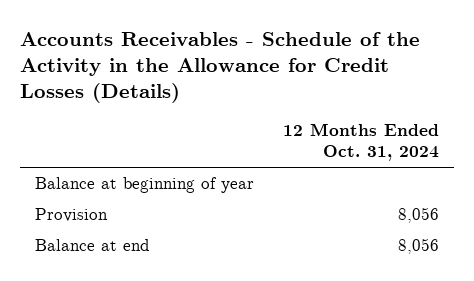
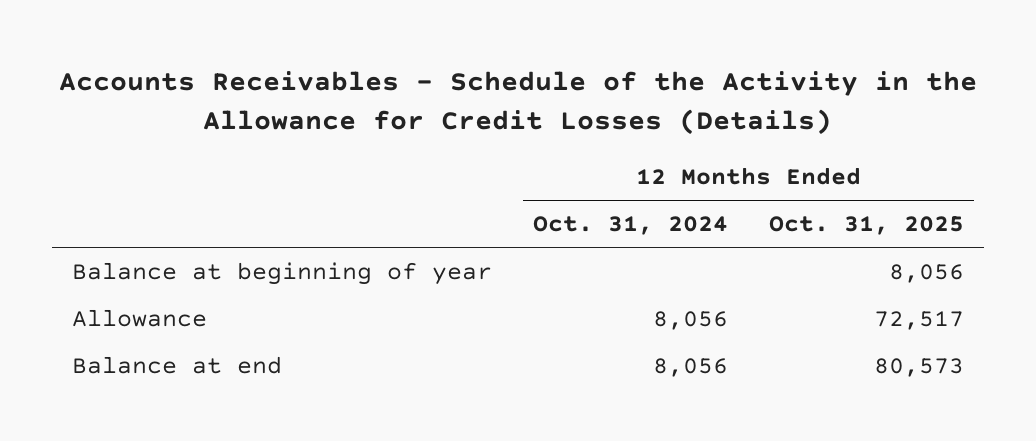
- | 12 Months Ended Oct. 31, 2024
+ | 12 Months Ended Oct. 31, 2024 | 12 Months Ended Oct. 31, 2025
- Provision | 8,056
+ Allowance | 8,056 | 72,517

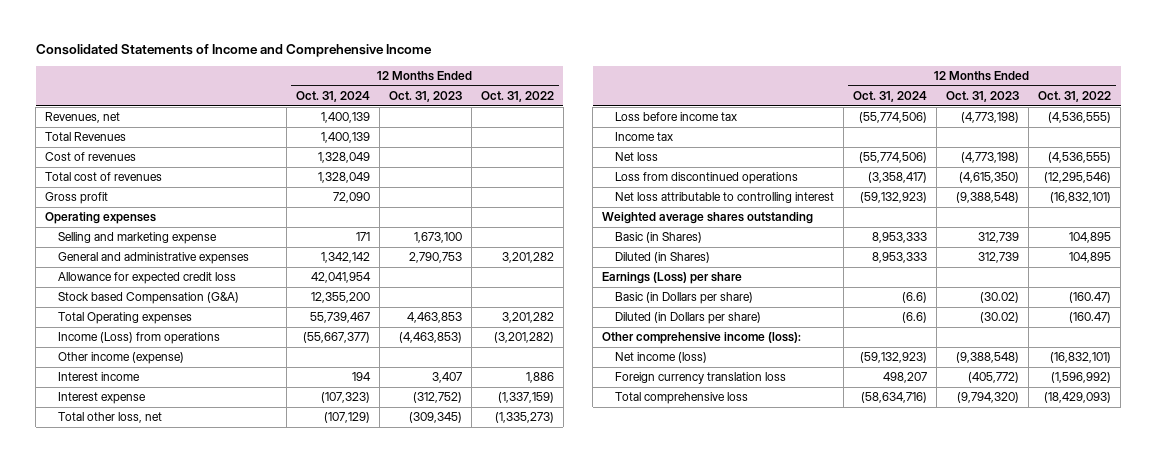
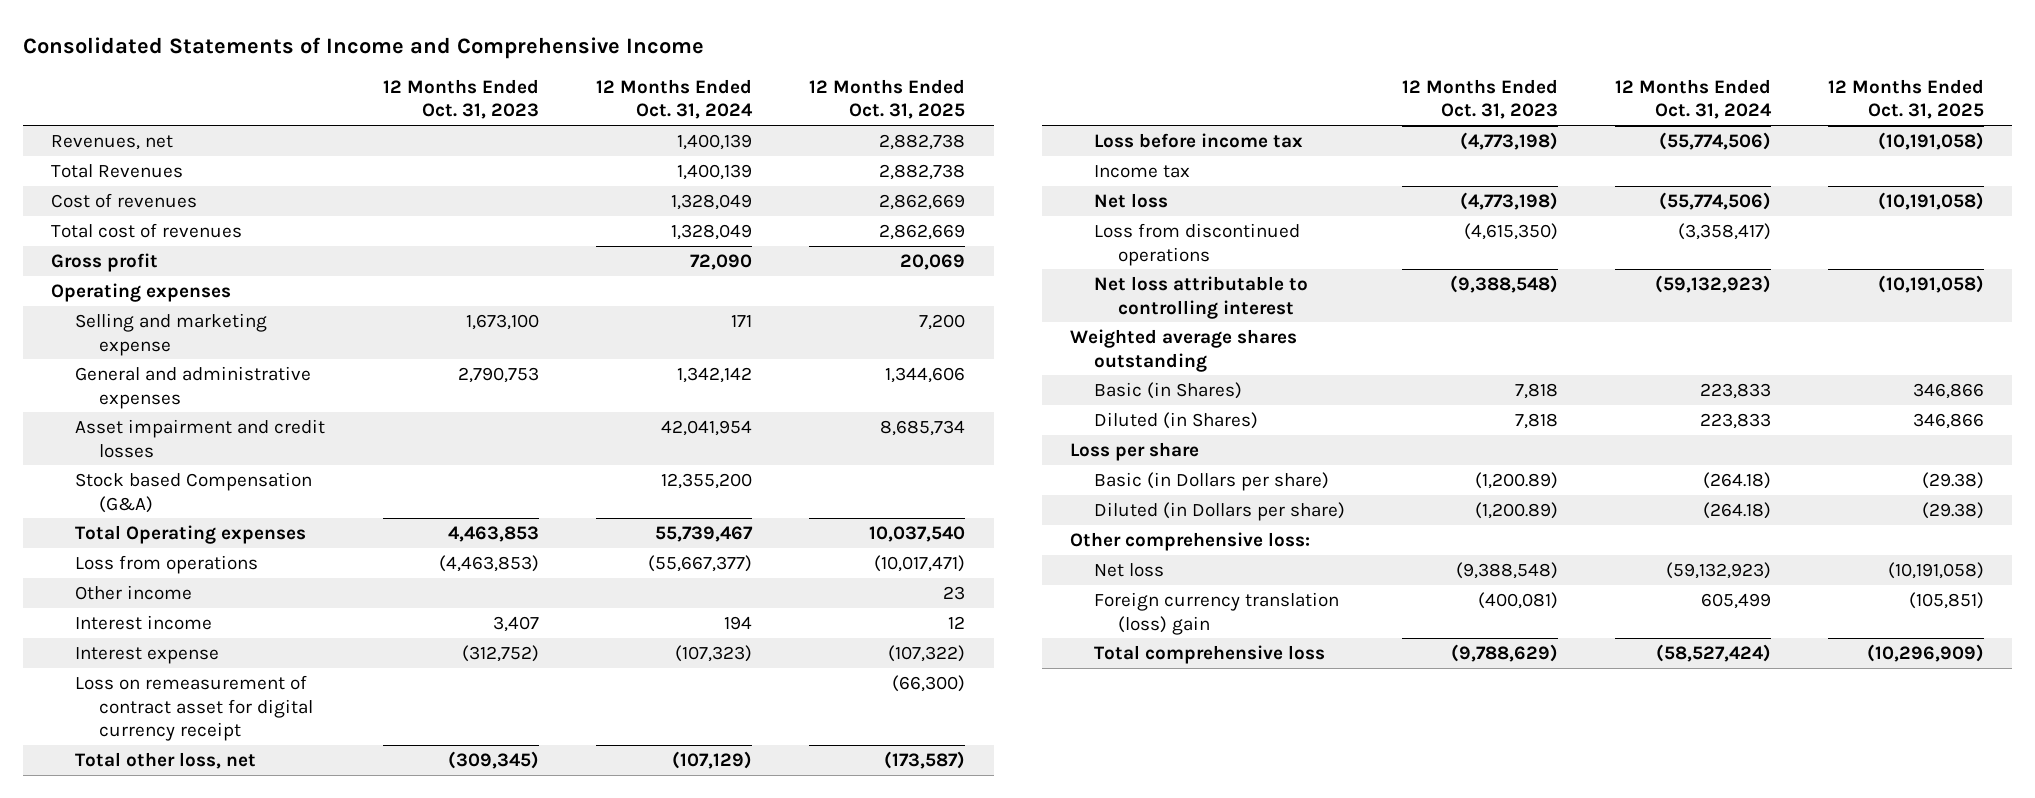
- | 12 Months Ended Oct. 31, 2024 | 12 Months Ended Oct. 31, 2023 | 12 Months Ended Oct. 31, 2022
+ | 12 Months Ended Oct. 31, 2023 | 12 Months Ended Oct. 31, 2024 | 12 Months Ended Oct. 31, 2025
- Allowance for expected credit loss | 42,041,954 | |
+ Asset impairment and credit losses | | 42,041,954 | 8,685,734
- Income (Loss) from operations | (55,667,377) | (4,463,853) | (3,201,282)
- Other income (expense)
+ Loss from operations | (4,463,853) | (55,667,377) | (10,017,471)
+ Other income | | | 23
+ Loss on remeasurement of contract asset for digital currency receipt | | | (66,300)
- Basic (in Shares) | 8,953,333 | 312,739 | 104,895
- Diluted (in Shares) | 8,953,333 | 312,739 | 104,895
- Earnings (Loss) per share
- Basic (in Dollars per share) | (6.6) | (30.02) | (160.47)
- Diluted (in Dollars per share) | (6.6) | (30.02) | (160.47)
- Other comprehensive income (loss):
- Net income (loss) | (59,132,923) | (9,388,548) | (16,832,101)
- Foreign currency translation loss | 498,207 | (405,772) | (1,596,992)
- Total comprehensive loss | (58,634,716) | (9,794,320) | (18,429,093)
+ Basic (in Shares) | 7,818 | 223,833 | 346,866
+ Diluted (in Shares) | 7,818 | 223,833 | 346,866
+ Loss per share
+ Basic (in Dollars per share) | (1,200.89) | (264.18) | (29.38)
+ Diluted (in Dollars per share) | (1,200.89) | (264.18) | (29.38)
+ Other comprehensive loss:
+ Net loss | (9,388,548) | (59,132,923) | (10,191,058)
+ Foreign currency translation (loss) gain | (400,081) | 605,499 | (105,851)
+ Total comprehensive loss | (9,788,629) | (58,527,424) | (10,296,909)

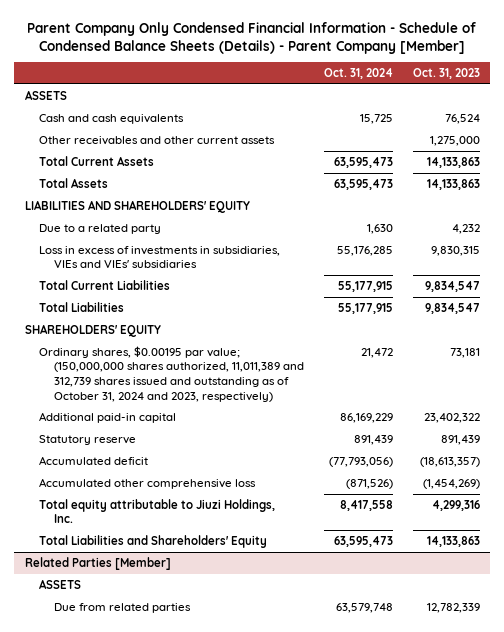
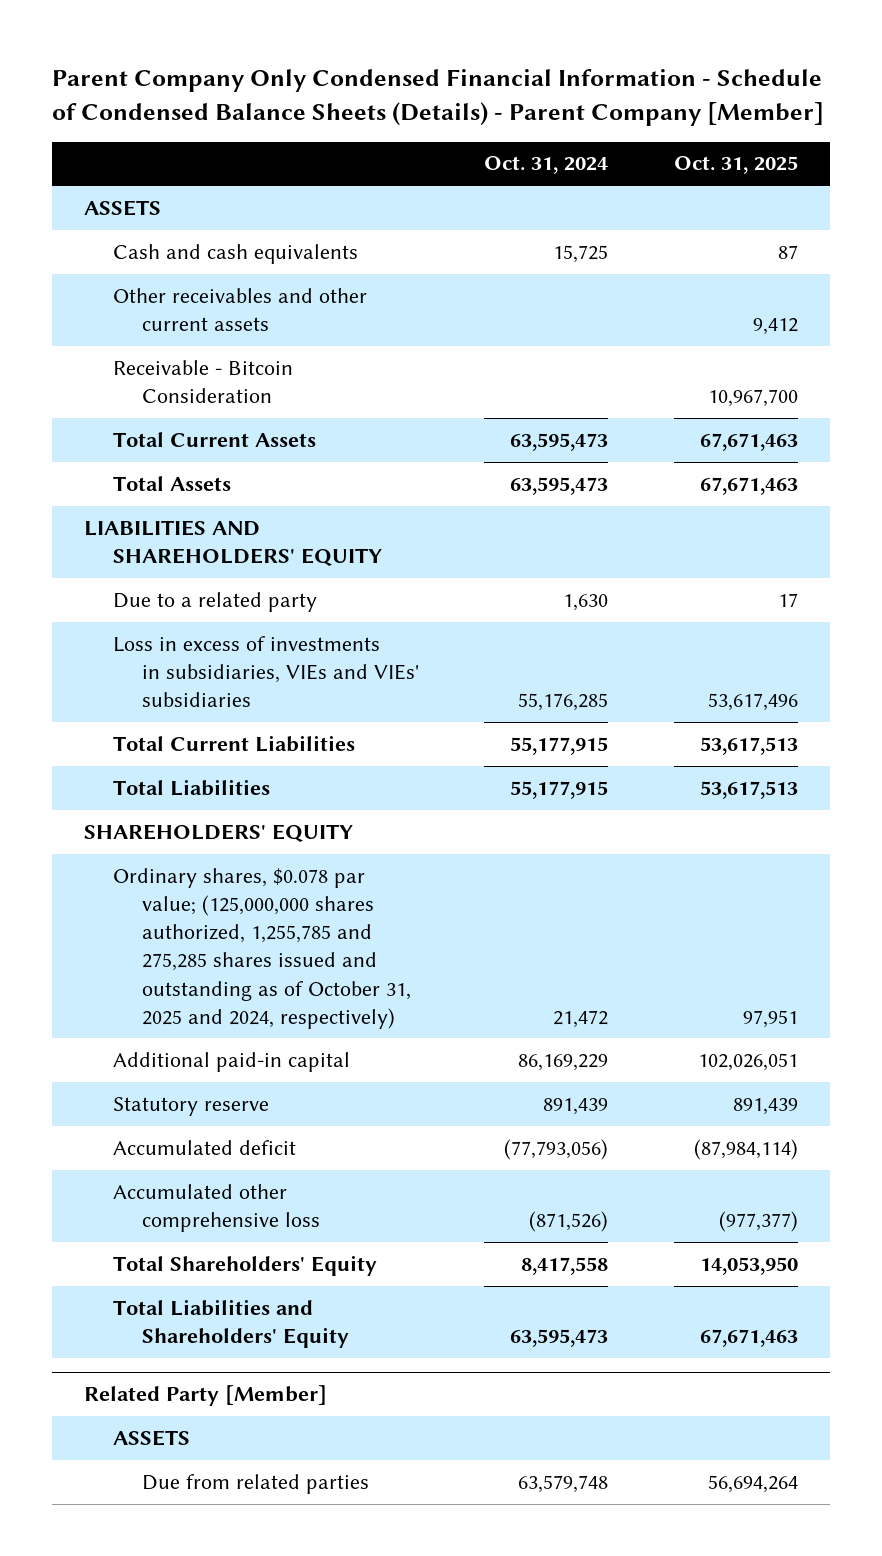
- | Oct. 31, 2024 | Oct. 31, 2023
+ | Oct. 31, 2024 | Oct. 31, 2025
+ Receivable - Bitcoin Consideration | | 10,967,700
- Ordinary shares, $0.00195 par value; (150,000,000 shares authorized, 11,011,389 and 312,739 shares issued and outstanding as of October 31, 2024 and 2023, respectively) | 21,472 | 73,181
+ Ordinary shares, $0.078 par value; (125,000,000 shares authorized, 1,255,785 and 275,285 shares issued and outstanding as of October 31, 2025 and 2024, respectively) | 21,472 | 97,951
- Total equity attributable to Jiuzi Holdings, Inc. | 8,417,558 | 4,299,316
+ Total Shareholders' Equity | 8,417,558 | 14,053,950
- Related Parties [Member]
+ Related Party [Member]

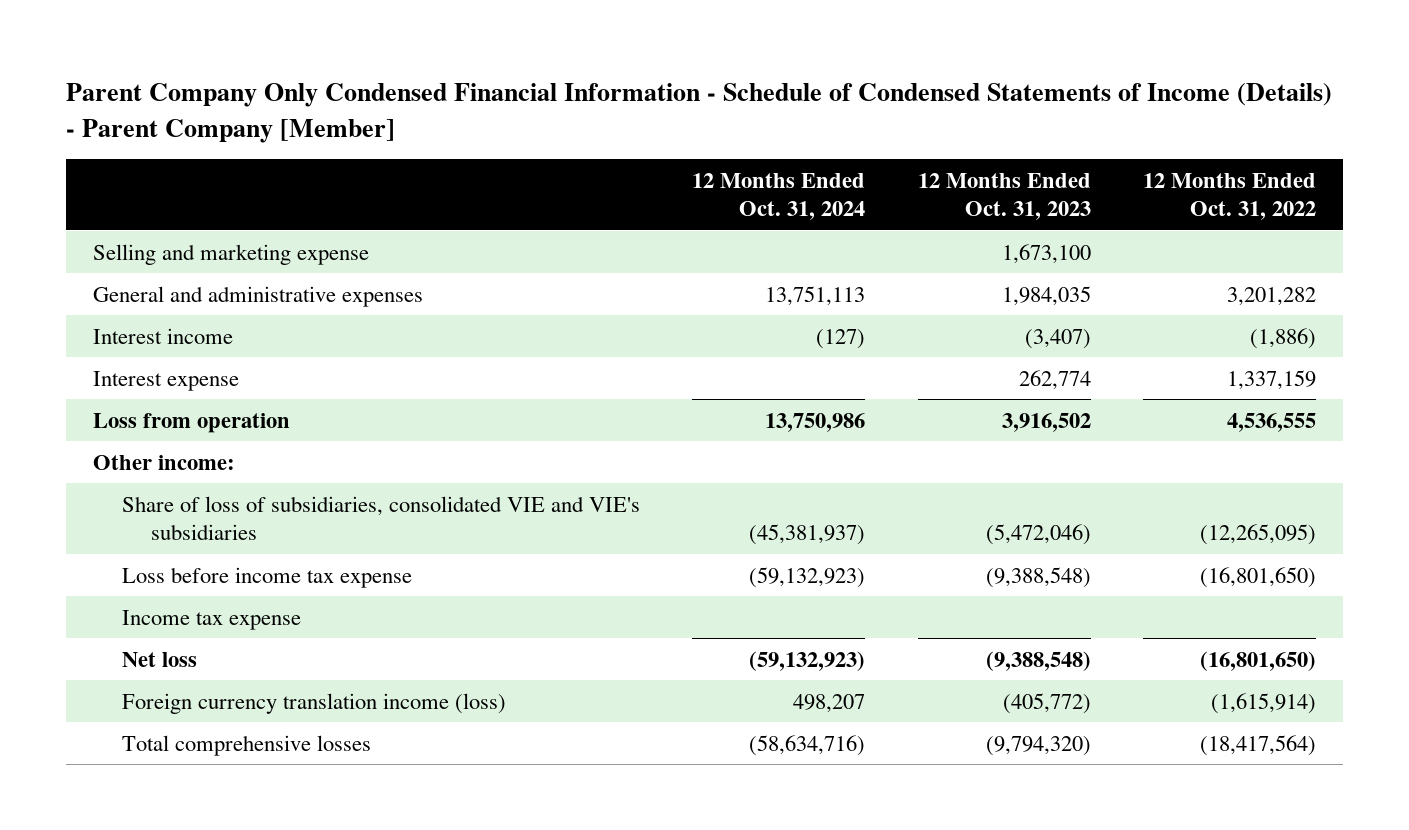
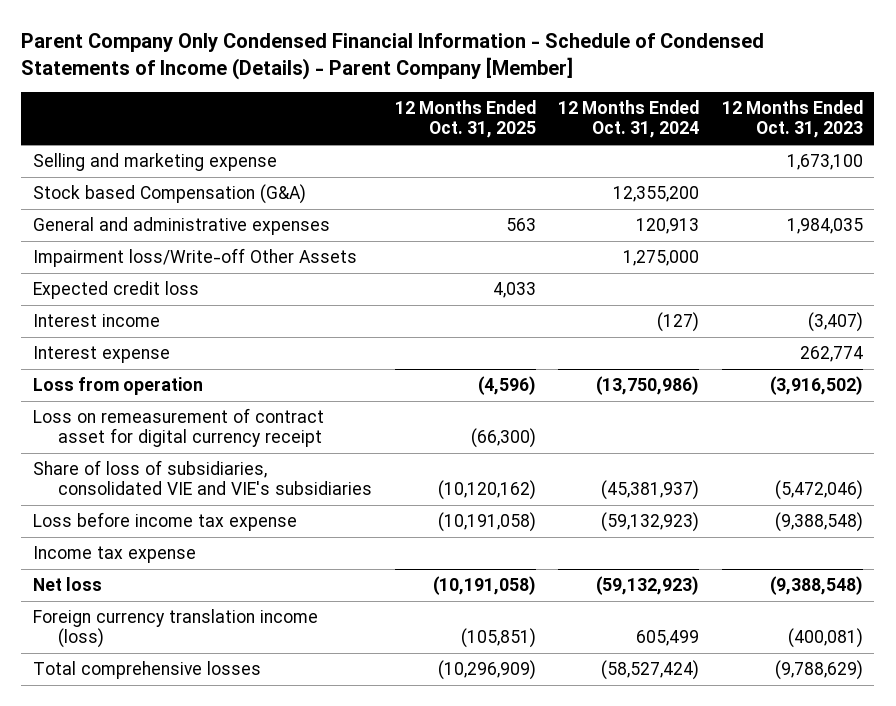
- | 12 Months Ended Oct. 31, 2024 | 12 Months Ended Oct. 31, 2023 | 12 Months Ended Oct. 31, 2022
+ | 12 Months Ended Oct. 31, 2025 | 12 Months Ended Oct. 31, 2024 | 12 Months Ended Oct. 31, 2023
- General and administrative expenses | 13,751,113 | 1,984,035 | 3,201,282
+ Stock based Compensation (G&A) | | 12,355,200 |
+ General and administrative expenses | 563 | 120,913 | 1,984,035
+ Impairment loss/Write-off Other Assets | | 1,275,000 |
+ Expected credit loss | 4,033 | |
- Loss from operation | 13,750,986 | 3,916,502 | 4,536,555
- Other income:
+ Loss from operation | (4,596) | (13,750,986) | (3,916,502)
+ Loss on remeasurement of contract asset for digital currency receipt | (66,300) | |
- Foreign currency translation income (loss) | 498,207 | (405,772) | (1,615,914)
- Total comprehensive losses | (58,634,716) | (9,794,320) | (18,417,564)
+ Foreign currency translation income (loss) | (105,851) | 605,499 | (400,081)
+ Total comprehensive losses | (10,296,909) | (58,527,424) | (9,788,629)

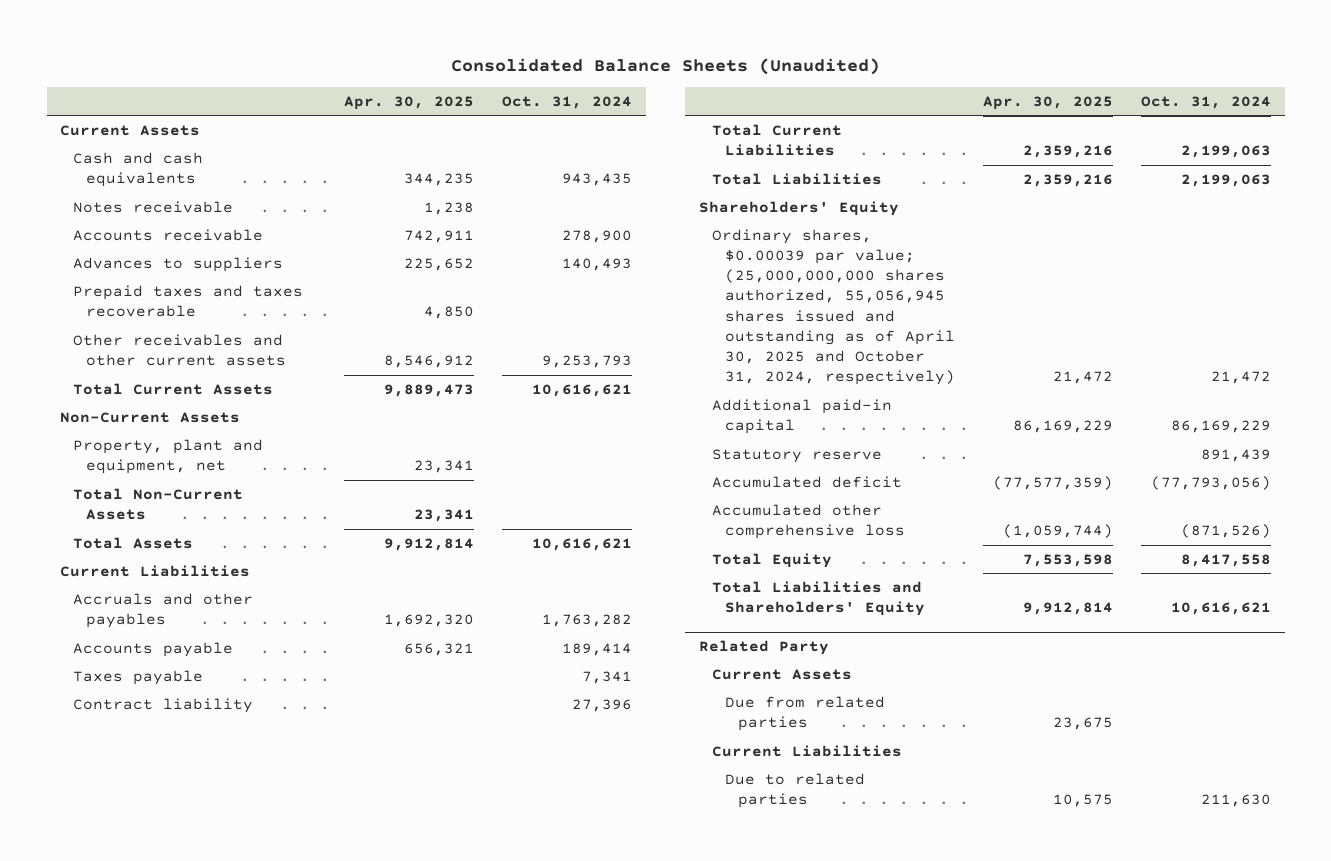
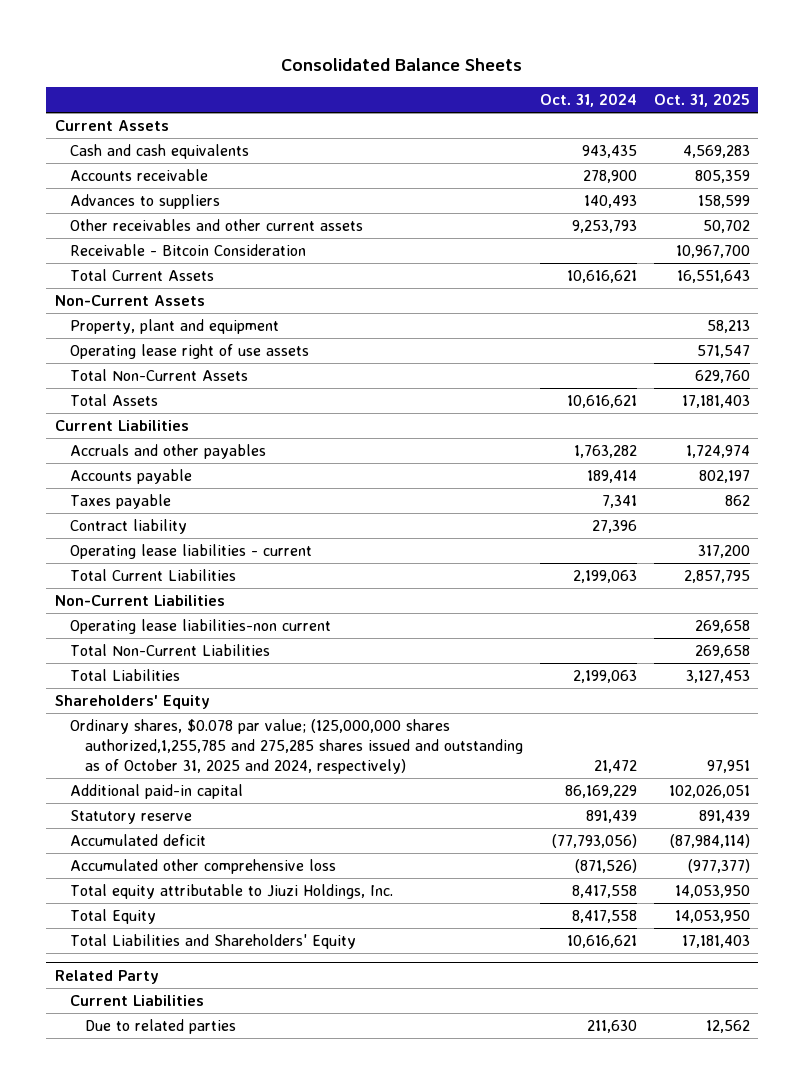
- Consolidated Balance Sheets (Unaudited)
+ Consolidated Balance Sheets
- | Apr. 30, 2025 | Oct. 31, 2024
+ | Oct. 31, 2024 | Oct. 31, 2025
- Notes receivable | 1,238 |
- Prepaid taxes and taxes recoverable | 4,850 |
+ Receivable - Bitcoin Consideration | | 10,967,700
- Property, plant and equipment, net | 23,341 |
+ Property, plant and equipment | | 58,213
+ Operating lease right of use assets | | 571,547
+ Operating lease liabilities - current | | 317,200
+ Non-Current Liabilities
+ Operating lease liabilities-non current | | 269,658
+ Total Non-Current Liabilities | | 269,658
- Ordinary shares, $0.00039 par value; (25,000,000,000 shares authorized, 55,056,945 shares issued and outstanding as of April 30, 2025 and October 31, 2024, respectively) | 21,472 | 21,472
+ Ordinary shares, $0.078 par value; (125,000,000 shares authorized,1,255,785 and 275,285 shares issued and outstanding as of October 31, 2025 and 2024, respectively) | 21,472 | 97,951
+ Total equity attributable to Jiuzi Holdings, Inc. | 8,417,558 | 14,053,950
@ Related Party
- Current Assets
- Due from related parties | 23,675 |

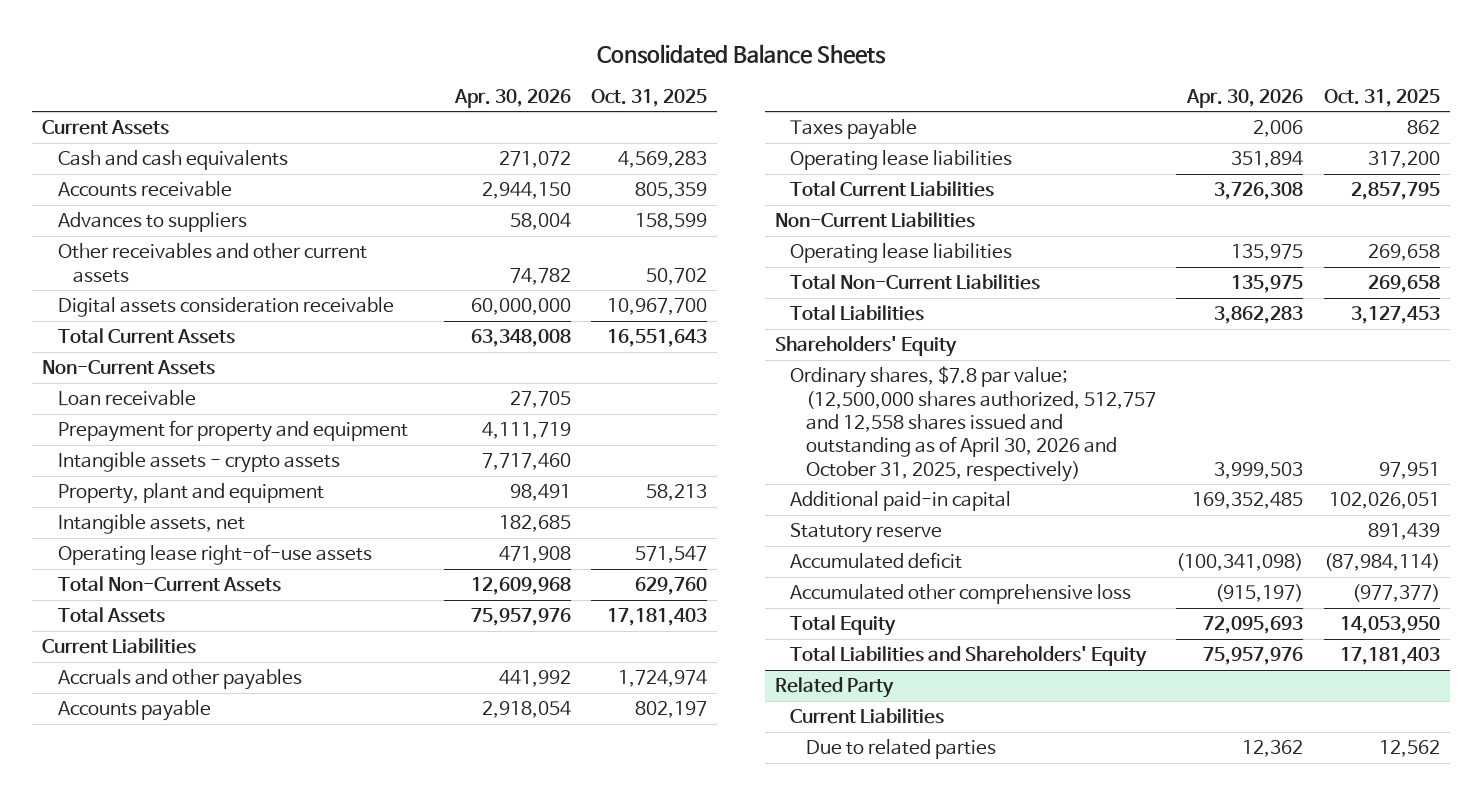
- | Oct. 31, 2024 | Oct. 31, 2025
+ | Apr. 30, 2026 | Oct. 31, 2025
- Receivable - Bitcoin Consideration | | 10,967,700
+ Digital assets consideration receivable | 60,000,000 | 10,967,700
+ Loan receivable | 27,705 |
+ Prepayment for property and equipment | 4,111,719 |
+ Intangible assets - crypto assets | 7,717,460 |
- Operating lease right of use assets | | 571,547
+ Intangible assets, net | 182,685 |
+ Operating lease right-of-use assets | 471,908 | 571,547
- Contract liability | 27,396 |
- Operating lease liabilities - current | | 317,200
+ Operating lease liabilities | 351,894 | 317,200
- Operating lease liabilities-non current | | 269,658
+ Operating lease liabilities | 135,975 | 269,658
- Ordinary shares, $0.078 par value; (125,000,000 shares authorized,1,255,785 and 275,285 shares issued and outstanding as of October 31, 2025 and 2024, respectively) | 21,472 | 97,951
+ Ordinary shares, $7.8 par value; (12,500,000 shares authorized, 512,757 and 12,558 shares issued and outstanding as of April 30, 2026 and October 31, 2025, respectively) | 3,999,503 | 97,951
- Total equity attributable to Jiuzi Holdings, Inc. | 8,417,558 | 14,053,950

